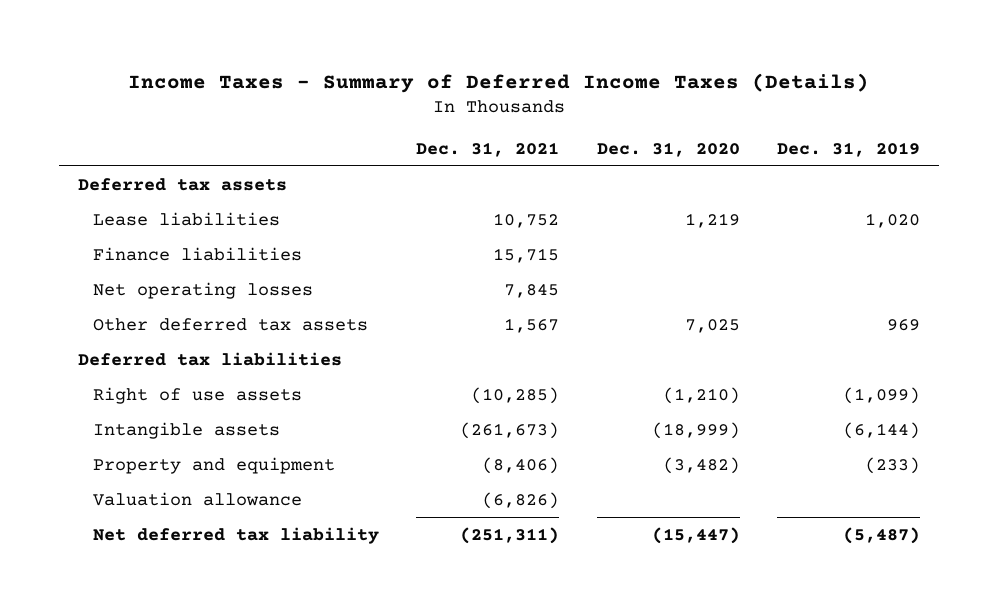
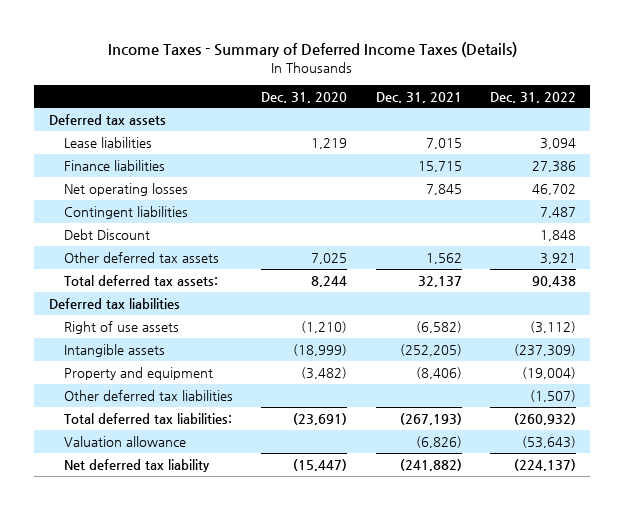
- | Dec. 31, 2021 | Dec. 31, 2020 | Dec. 31, 2019
+ | Dec. 31, 2020 | Dec. 31, 2021 | Dec. 31, 2022
- Lease liabilities | 10,752 | 1,219 | 1,020
+ Lease liabilities | 1,219 | 7,015 | 3,094
- Other deferred tax assets | 1,567 | 7,025 | 969
+ Contingent liabilities | | | 7,487
+ Debt Discount | | | 1,848
+ Other deferred tax assets | 7,025 | 1,562 | 3,921
+ Total deferred tax assets: | 8,244 | 32,137 | 90,438
- Right of use assets | (10,285) | (1,210) | (1,099)
- Intangible assets | (261,673) | (18,999) | (6,144)
+ Right of use assets | (1,210) | (6,582) | (3,112)
+ Intangible assets | (18,999) | (252,205) | (237,309)
+ Other deferred tax liabilities | | | (1,507)
+ Total deferred tax liabilities: | (23,691) | (267,193) | (260,932)
- Net deferred tax liability | (251,311) | (15,447) | (5,487)
+ Net deferred tax liability | (15,447) | (241,882) | (224,137)

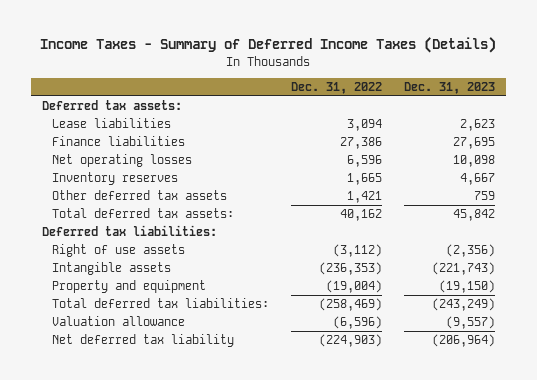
- | Dec. 31, 2020 | Dec. 31, 2021 | Dec. 31, 2022
+ | Dec. 31, 2022 | Dec. 31, 2023
- Deferred tax assets
+ Deferred tax assets:
- Net operating losses | | 7,845 | 46,702
- Contingent liabilities | | | 7,487
- Debt Discount | | | 1,848
- Other deferred tax assets | 7,025 | 1,562 | 3,921
- Total deferred tax assets: | 8,244 | 32,137 | 90,438
- Deferred tax liabilities
+ Net operating losses | 6,596 | 10,098
+ Inventory reserves | 1,665 | 4,667
+ Other deferred tax assets | 1,421 | 759
+ Total deferred tax assets: | 40,162 | 45,842
+ Deferred tax liabilities:
- Intangible assets | (18,999) | (252,205) | (237,309)
+ Intangible assets | (236,353) | (221,743)
- Other deferred tax liabilities | | | (1,507)
- Total deferred tax liabilities: | (23,691) | (267,193) | (260,932)
- Valuation allowance | | (6,826) | (53,643)
- Net deferred tax liability | (15,447) | (241,882) | (224,137)
+ Total deferred tax liabilities: | (258,469) | (243,249)
+ Valuation allowance | (6,596) | (9,557)
+ Net deferred tax liability | (224,903) | (206,964)

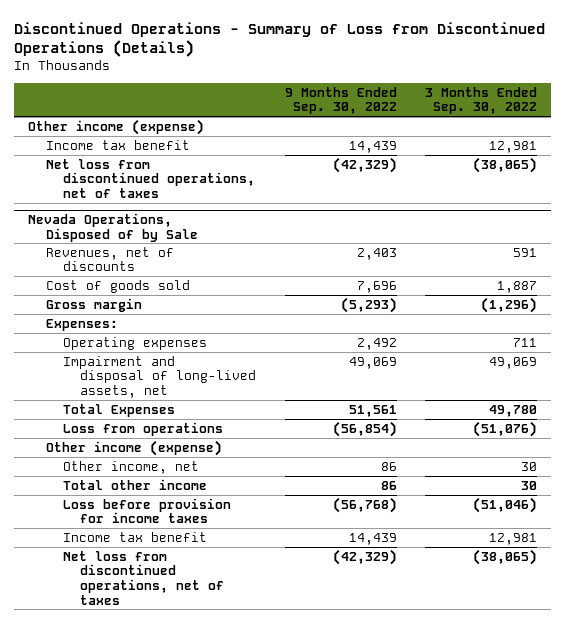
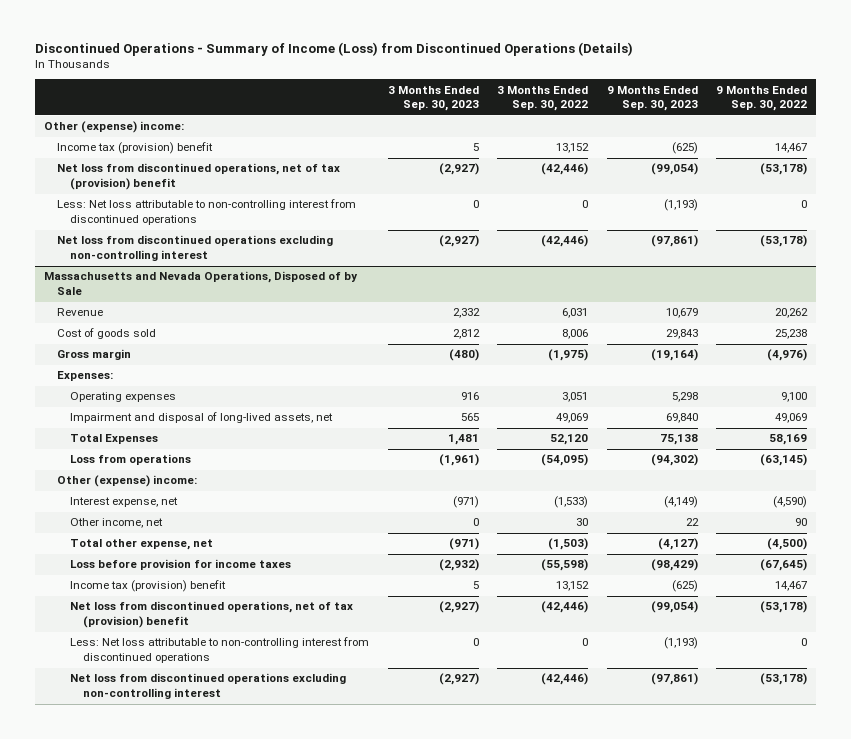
- Discontinued Operations - Summary of Loss from Discontinued Operations (Details)
+ Discontinued Operations - Summary of Income (Loss) from Discontinued Operations (Details)
- | 9 Months Ended Sep. 30, 2022 | 3 Months Ended Sep. 30, 2022
+ | 3 Months Ended Sep. 30, 2023 | 3 Months Ended Sep. 30, 2022 | 9 Months Ended Sep. 30, 2023 | 9 Months Ended Sep. 30, 2022
- Other income (expense)
- Income tax benefit | 14,439 | 12,981
- Net loss from discontinued operations, net of taxes | (42,329) | (38,065)
- Nevada Operations, Disposed of by Sale
- Revenues, net of discounts | 2,403 | 591
- Cost of goods sold | 7,696 | 1,887
- Gross margin | (5,293) | (1,296)
+ Other (expense) income:
+ Income tax (provision) benefit | 5 | 13,152 | (625) | 14,467
+ Net loss from discontinued operations, net of tax (provision) benefit | (2,927) | (42,446) | (99,054) | (53,178)
+ Less: Net loss attributable to non-controlling interest from discontinued operations | 0 | 0 | (1,193) | 0
+ Net loss from discontinued operations excluding non-controlling interest | (2,927) | (42,446) | (97,861) | (53,178)
+ Massachusetts and Nevada Operations, Disposed of by Sale
+ Revenue | 2,332 | 6,031 | 10,679 | 20,262
+ Cost of goods sold | 2,812 | 8,006 | 29,843 | 25,238
+ Gross margin | (480) | (1,975) | (19,164) | (4,976)
- Operating expenses | 2,492 | 711
+ Operating expenses | 916 | 3,051 | 5,298 | 9,100
- Total Expenses | 51,561 | 49,780
- Loss from operations | (56,854) | (51,076)
- Other income (expense)
- Other income, net | 86 | 30
- Total other income | 86 | 30
- Loss before provision for income taxes | (56,768) | (51,046)
- Income tax benefit | 14,439 | 12,981
- Net loss from discontinued operations, net of taxes | (42,329) | (38,065)
+ Total Expenses | 1,481 | 52,120 | 75,138 | 58,169
+ Loss from operations | (1,961) | (54,095) | (94,302) | (63,145)
+ Other (expense) income:
+ Interest expense, net | (971) | (1,533) | (4,149) | (4,590)
+ Other income, net | 0 | 30 | 22 | 90
+ Total other expense, net | (971) | (1,503) | (4,127) | (4,500)
+ Loss before provision for income taxes | (2,932) | (55,598) | (98,429) | (67,645)
+ Income tax (provision) benefit | 5 | 13,152 | (625) | 14,467
+ Net loss from discontinued operations, net of tax (provision) benefit | (2,927) | (42,446) | (99,054) | (53,178)
+ Less: Net loss attributable to non-controlling interest from discontinued operations | 0 | 0 | (1,193) | 0
+ Net loss from discontinued operations excluding non-controlling interest | (2,927) | (42,446) | (97,861) | (53,178)

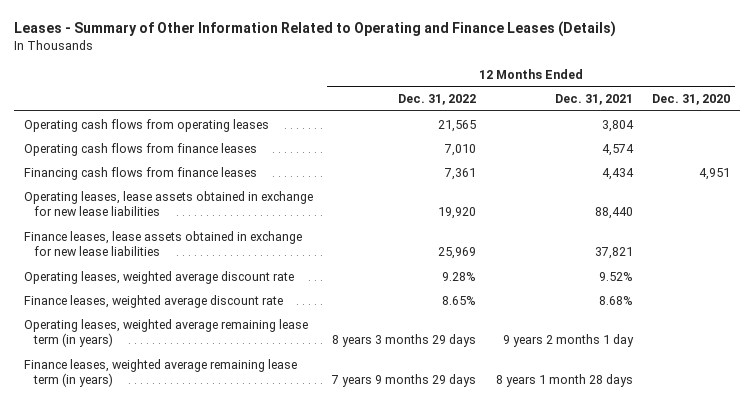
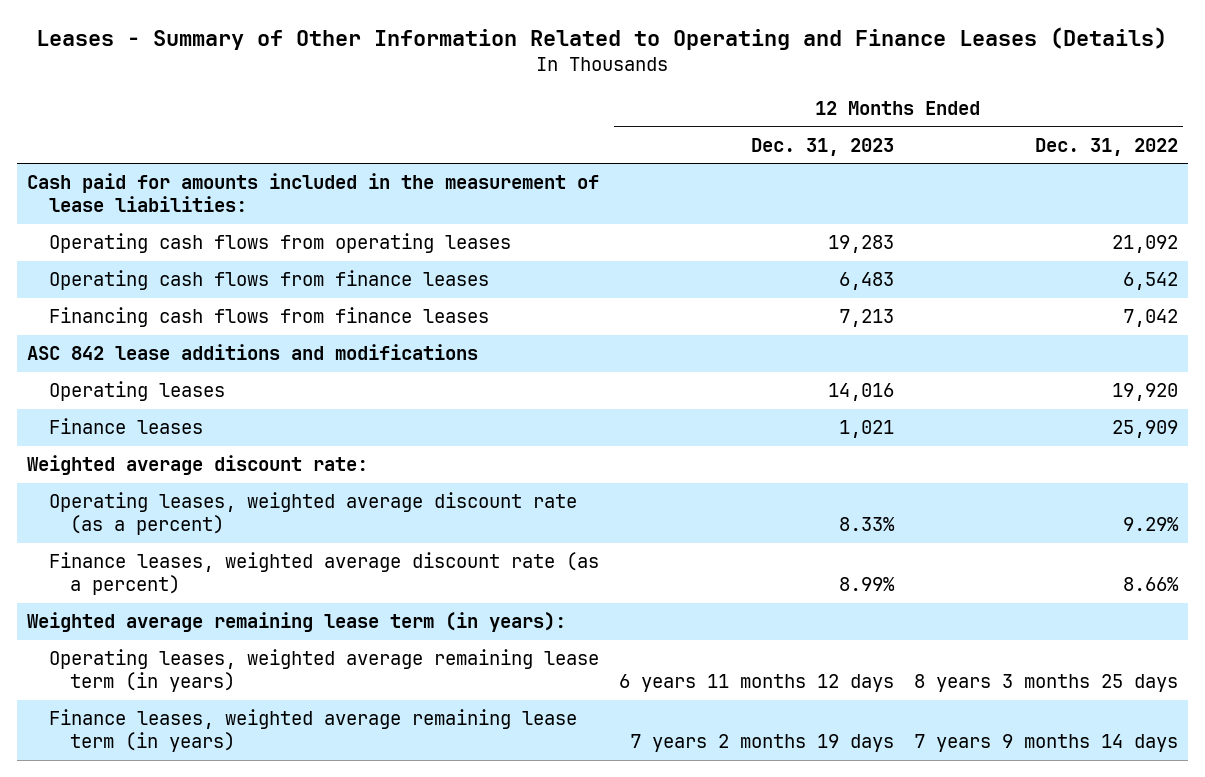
- | 12 Months Ended Dec. 31, 2022 | 12 Months Ended Dec. 31, 2021 | 12 Months Ended Dec. 31, 2020
+ | 12 Months Ended Dec. 31, 2023 | 12 Months Ended Dec. 31, 2022
- Operating cash flows from operating leases | 21,565 | 3,804 |
- Operating cash flows from finance leases | 7,010 | 4,574 |
- Financing cash flows from finance leases | 7,361 | 4,434 | 4,951
- Operating leases, lease assets obtained in exchange for new lease liabilities | 19,920 | 88,440 |
- Finance leases, lease assets obtained in exchange for new lease liabilities | 25,969 | 37,821 |
- Operating leases, weighted average discount rate | 9.28% | 9.52% |
- Finance leases, weighted average discount rate | 8.65% | 8.68% |
- Operating leases, weighted average remaining lease term (in years) | 8 years 3 months 29 days | 9 years 2 months 1 day |
- Finance leases, weighted average remaining lease term (in years) | 7 years 9 months 29 days | 8 years 1 month 28 days |
+ Cash paid for amounts included in the measurement of lease liabilities:
+ Operating cash flows from operating leases | 19,283 | 21,092
+ Operating cash flows from finance leases | 6,483 | 6,542
+ Financing cash flows from finance leases | 7,213 | 7,042
+ ASC 842 lease additions and modifications
+ Operating leases | 14,016 | 19,920
+ Finance leases | 1,021 | 25,909
+ Weighted average discount rate:
+ Operating leases, weighted average discount rate (as a percent) | 8.33% | 9.29%
+ Finance leases, weighted average discount rate (as a percent) | 8.99% | 8.66%
+ Weighted average remaining lease term (in years):
+ Operating leases, weighted average remaining lease term (in years) | 6 years 11 months 12 days | 8 years 3 months 25 days
+ Finance leases, weighted average remaining lease term (in years) | 7 years 2 months 19 days | 7 years 9 months 14 days

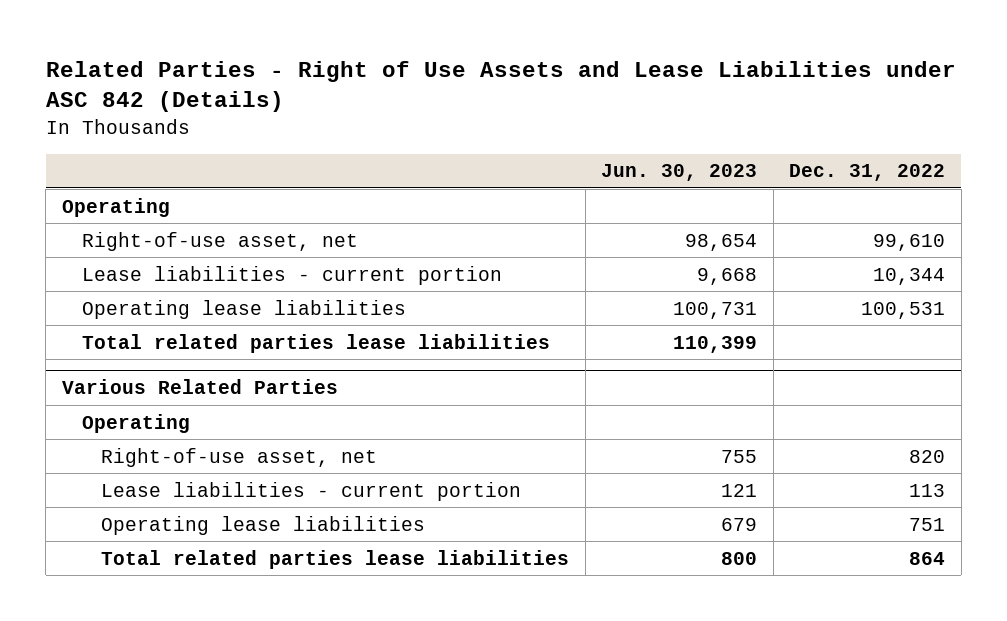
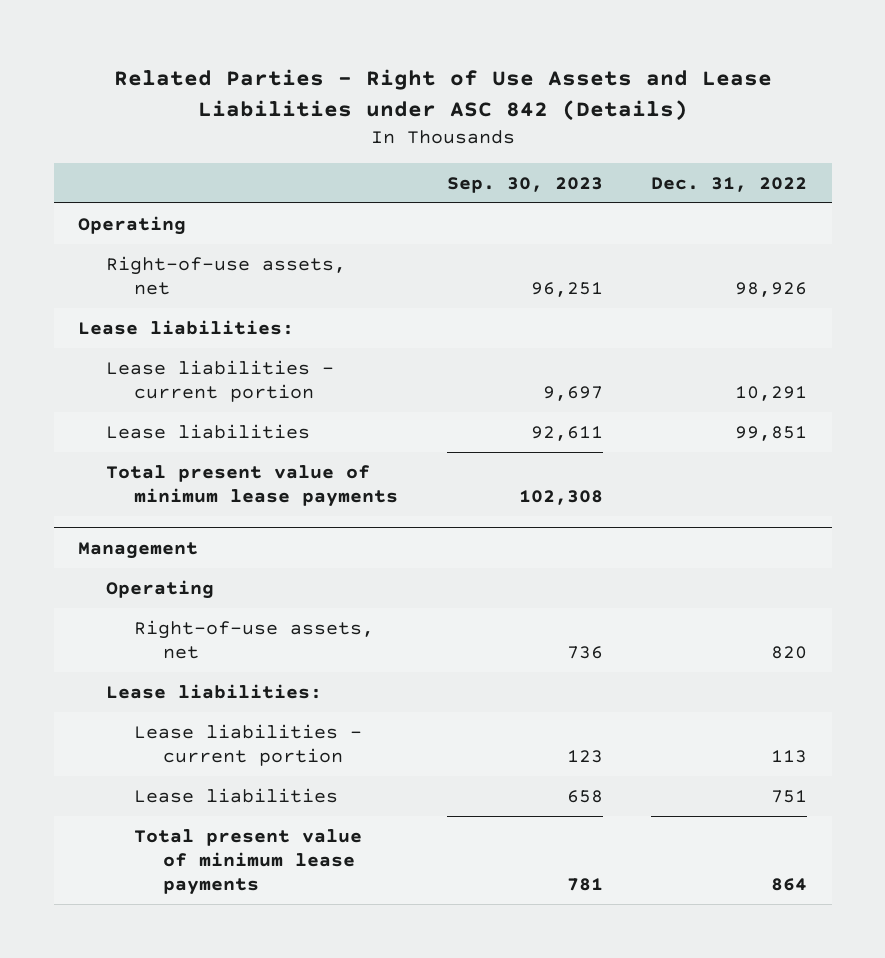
- | Jun. 30, 2023 | Dec. 31, 2022
+ | Sep. 30, 2023 | Dec. 31, 2022
- Right-of-use asset, net | 98,654 | 99,610
- Lease liabilities - current portion | 9,668 | 10,344
- Operating lease liabilities | 100,731 | 100,531
- Total related parties lease liabilities | 110,399 |
- Various Related Parties
+ Right-of-use assets, net | 96,251 | 98,926
+ Lease liabilities:
+ Lease liabilities - current portion | 9,697 | 10,291
+ Lease liabilities | 92,611 | 99,851
+ Total present value of minimum lease payments | 102,308 |
+ Management
- Right-of-use asset, net | 755 | 820
+ Right-of-use assets, net | 736 | 820
+ Lease liabilities:
- Operating lease liabilities | 679 | 751
- Total related parties lease liabilities | 800 | 864
+ Lease liabilities | 658 | 751
+ Total present value of minimum lease payments | 781 | 864

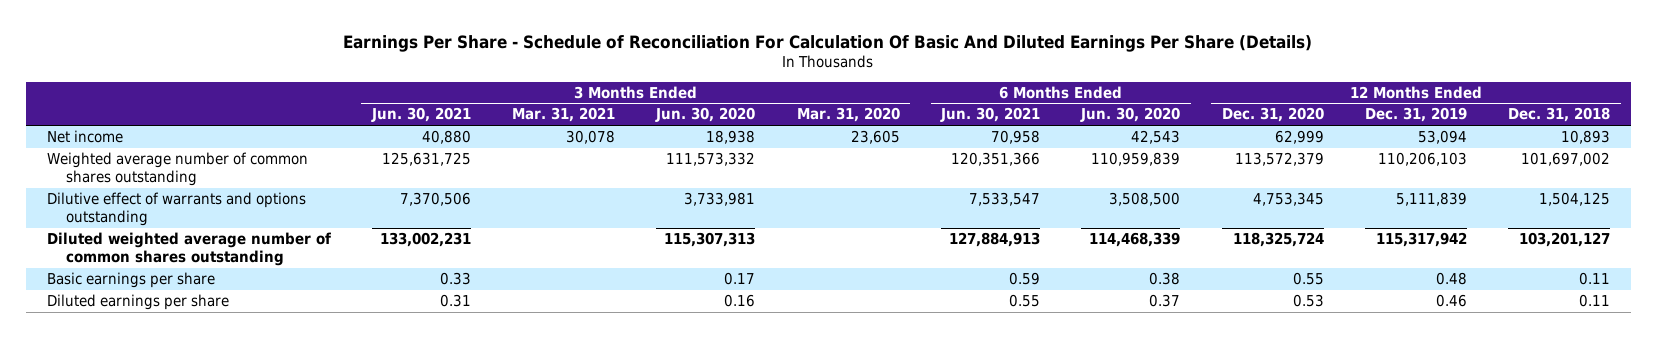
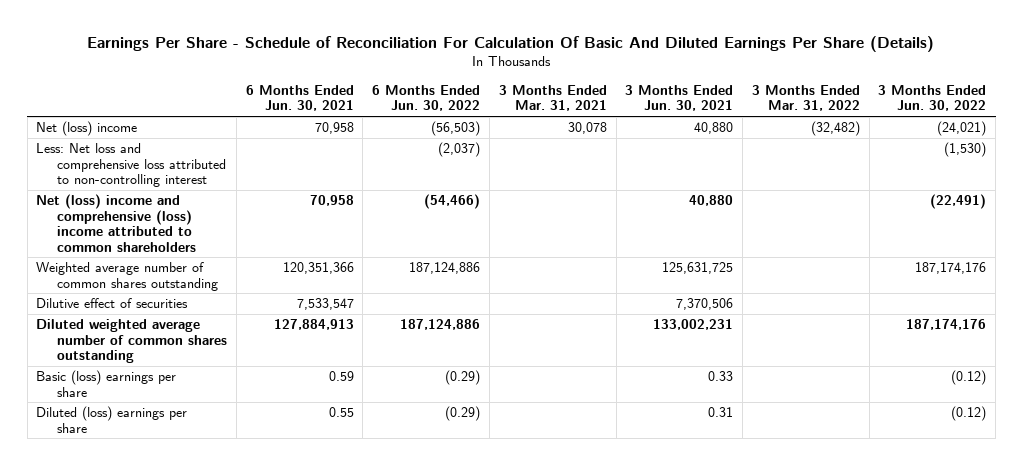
- | 3 Months Ended Jun. 30, 2021 | 3 Months Ended Mar. 31, 2021 | 3 Months Ended Jun. 30, 2020 | 3 Months Ended Mar. 31, 2020 | 6 Months Ended Jun. 30, 2021 | 6 Months Ended Jun. 30, 2020 | 12 Months Ended Dec. 31, 2020 | 12 Months Ended Dec. 31, 2019 | 12 Months Ended Dec. 31, 2018
+ | 6 Months Ended Jun. 30, 2021 | 6 Months Ended Jun. 30, 2022 | 3 Months Ended Mar. 31, 2021 | 3 Months Ended Jun. 30, 2021 | 3 Months Ended Mar. 31, 2022 | 3 Months Ended Jun. 30, 2022
- Net income | 40,880 | 30,078 | 18,938 | 23,605 | 70,958 | 42,543 | 62,999 | 53,094 | 10,893
+ Net (loss) income | 70,958 | (56,503) | 30,078 | 40,880 | (32,482) | (24,021)
+ Less: Net loss and comprehensive loss attributed to non-controlling interest | | (2,037) | | | | (1,530)
+ Net (loss) income and comprehensive (loss) income attributed to common shareholders | 70,958 | (54,466) | | 40,880 | | (22,491)
- Dilutive effect of warrants and options outstanding | 7,370,506 | | 3,733,981 | | 7,533,547 | 3,508,500 | 4,753,345 | 5,111,839 | 1,504,125
+ Dilutive effect of securities | 7,533,547 | | | 7,370,506 | |
- Basic earnings per share | 0.33 | | 0.17 | | 0.59 | 0.38 | 0.55 | 0.48 | 0.11
- Diluted earnings per share | 0.31 | | 0.16 | | 0.55 | 0.37 | 0.53 | 0.46 | 0.11
+ Basic (loss) earnings per share | 0.59 | (0.29) | | 0.33 | | (0.12)
+ Diluted (loss) earnings per share | 0.55 | (0.29) | | 0.31 | | (0.12)

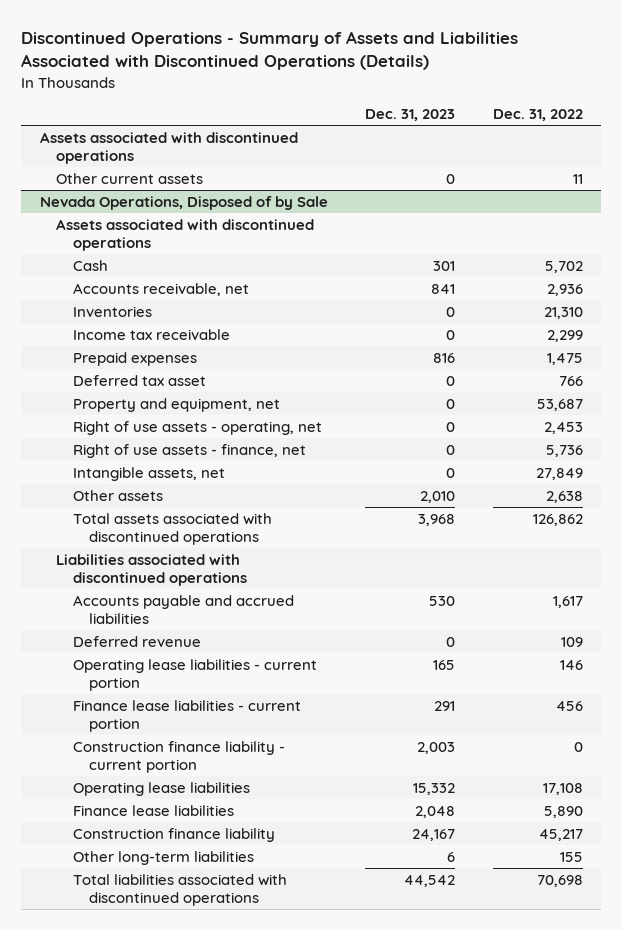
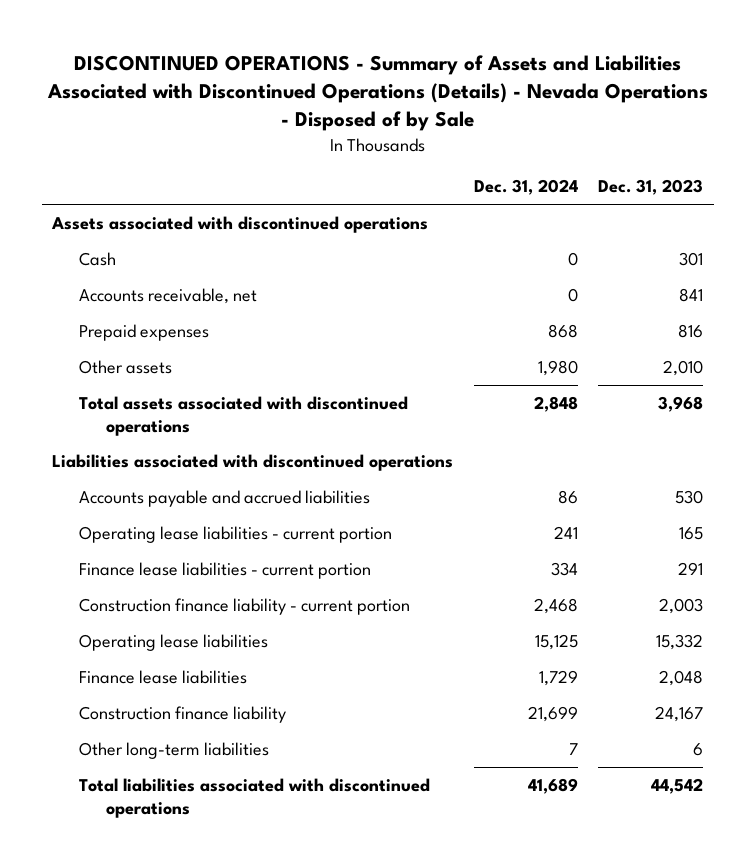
- Discontinued Operations - Summary of Assets and Liabilities Associated with Discontinued Operations (Details)
+ DISCONTINUED OPERATIONS - Summary of Assets and Liabilities Associated with Discontinued Operations (Details) - Nevada Operations - Disposed of by Sale
- | Dec. 31, 2023 | Dec. 31, 2022
+ | Dec. 31, 2024 | Dec. 31, 2023
- Other current assets | 0 | 11
- Nevada Operations, Disposed of by Sale
- Assets associated with discontinued operations
- Inventories | 0 | 21,310
- Income tax receivable | 0 | 2,299
- Deferred tax asset | 0 | 766
- Property and equipment, net | 0 | 53,687
- Right of use assets - operating, net | 0 | 2,453
- Right of use assets - finance, net | 0 | 5,736
- Intangible assets, net | 0 | 27,849
- Deferred revenue | 0 | 109

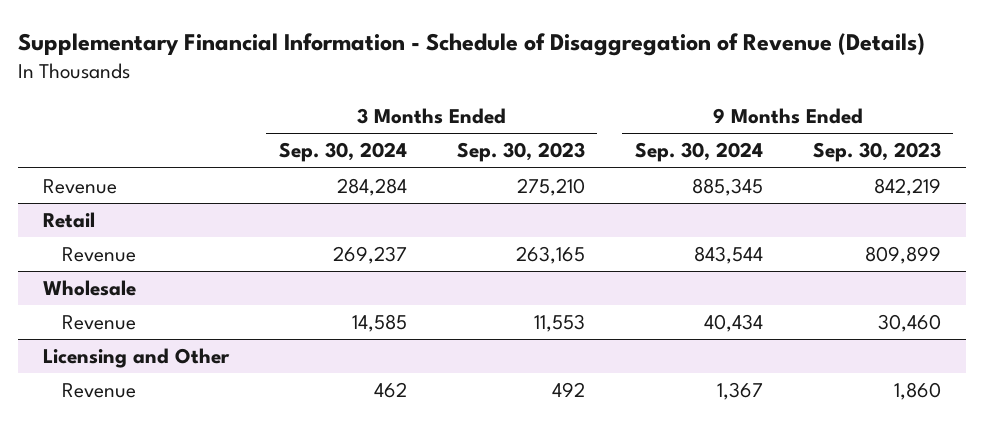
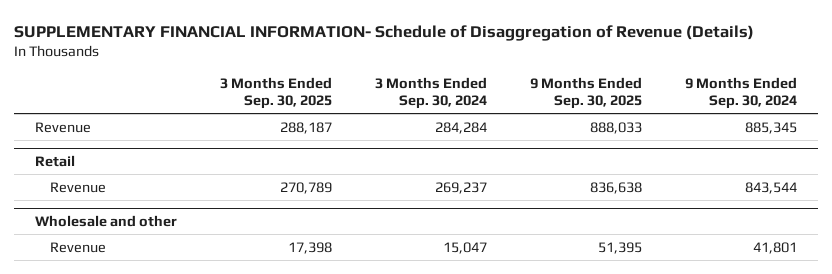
- Supplementary Financial Information - Schedule of Disaggregation of Revenue (Details)
+ SUPPLEMENTARY FINANCIAL INFORMATION- Schedule of Disaggregation of Revenue (Details)
- | 3 Months Ended Sep. 30, 2024 | 3 Months Ended Sep. 30, 2023 | 9 Months Ended Sep. 30, 2024 | 9 Months Ended Sep. 30, 2023
+ | 3 Months Ended Sep. 30, 2025 | 3 Months Ended Sep. 30, 2024 | 9 Months Ended Sep. 30, 2025 | 9 Months Ended Sep. 30, 2024
- Wholesale
- Revenue | 14,585 | 11,553 | 40,434 | 30,460
- Licensing and Other
- Revenue | 462 | 492 | 1,367 | 1,860
+ Wholesale and other
+ Revenue | 17,398 | 15,047 | 51,395 | 41,801

